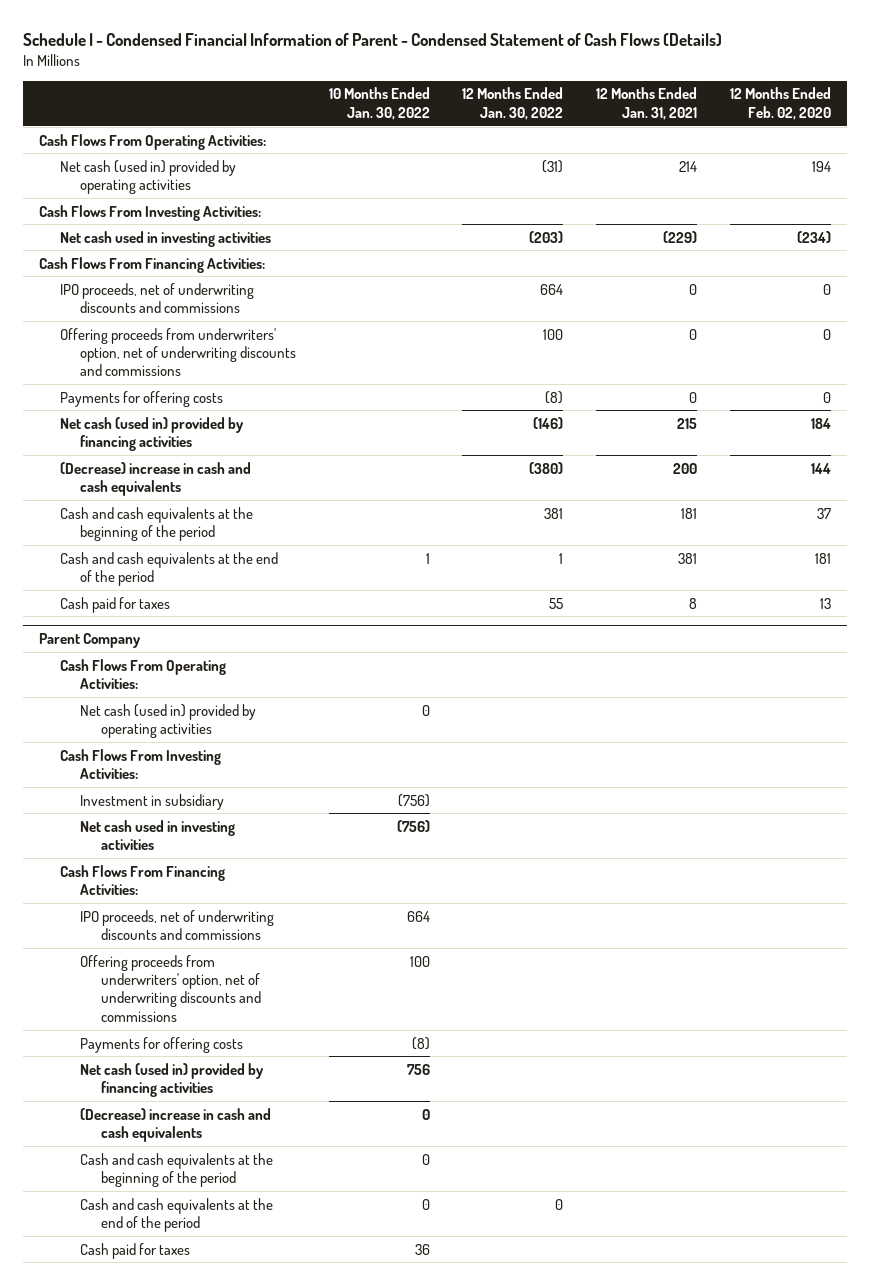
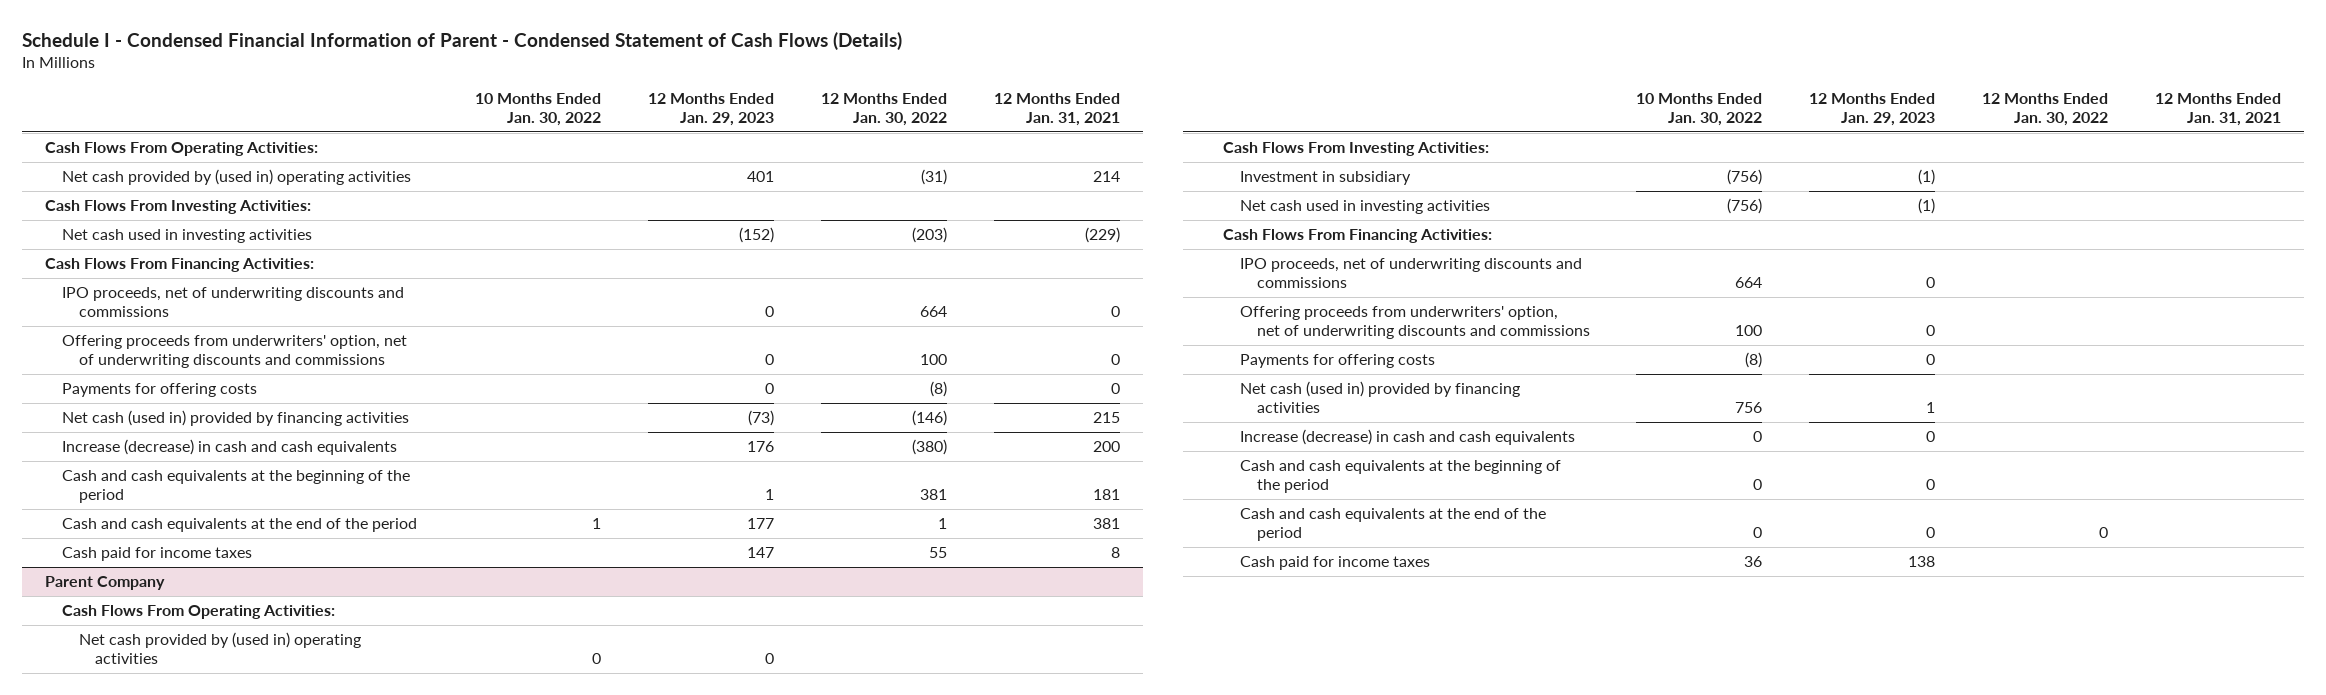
- | 10 Months Ended Jan. 30, 2022 | 12 Months Ended Jan. 30, 2022 | 12 Months Ended Jan. 31, 2021 | 12 Months Ended Feb. 02, 2020
+ | 10 Months Ended Jan. 30, 2022 | 12 Months Ended Jan. 29, 2023 | 12 Months Ended Jan. 30, 2022 | 12 Months Ended Jan. 31, 2021
- Net cash (used in) provided by operating activities | | (31) | 214 | 194
+ Net cash provided by (used in) operating activities | | 401 | (31) | 214
- (Decrease) increase in cash and cash equivalents | | (380) | 200 | 144
+ Increase (decrease) in cash and cash equivalents | | 176 | (380) | 200
- Cash paid for taxes | | 55 | 8 | 13
+ Cash paid for income taxes | | 147 | 55 | 8
@ Parent Company
- Net cash (used in) provided by operating activities | 0 | | |
+ Net cash provided by (used in) operating activities | 0 | 0 | |
- (Decrease) increase in cash and cash equivalents | 0 | | |
+ Increase (decrease) in cash and cash equivalents | 0 | 0 | |
- Cash paid for taxes | 36 | | |
+ Cash paid for income taxes | 36 | 138 | |

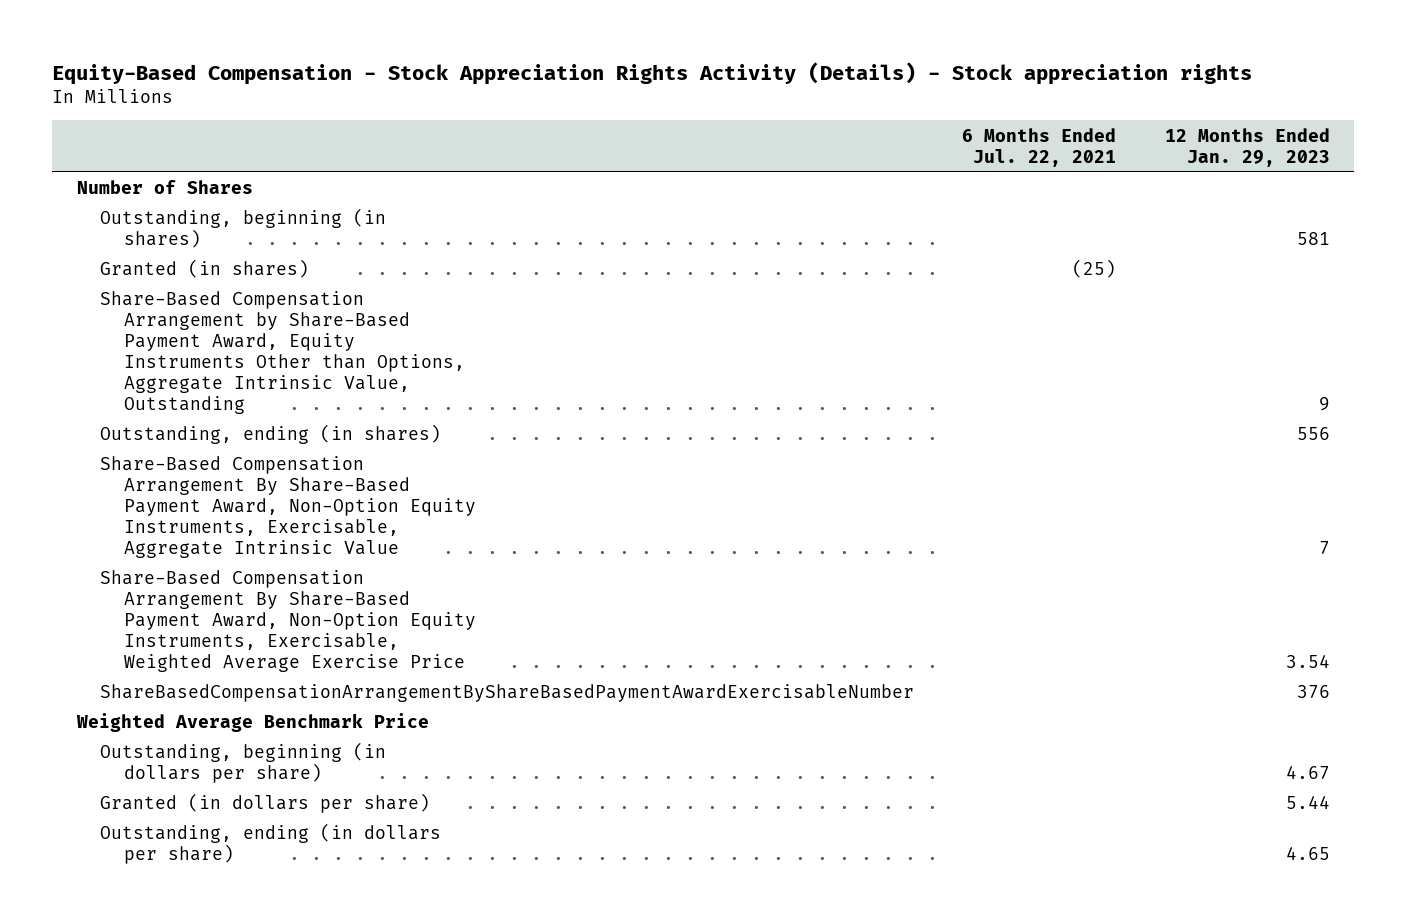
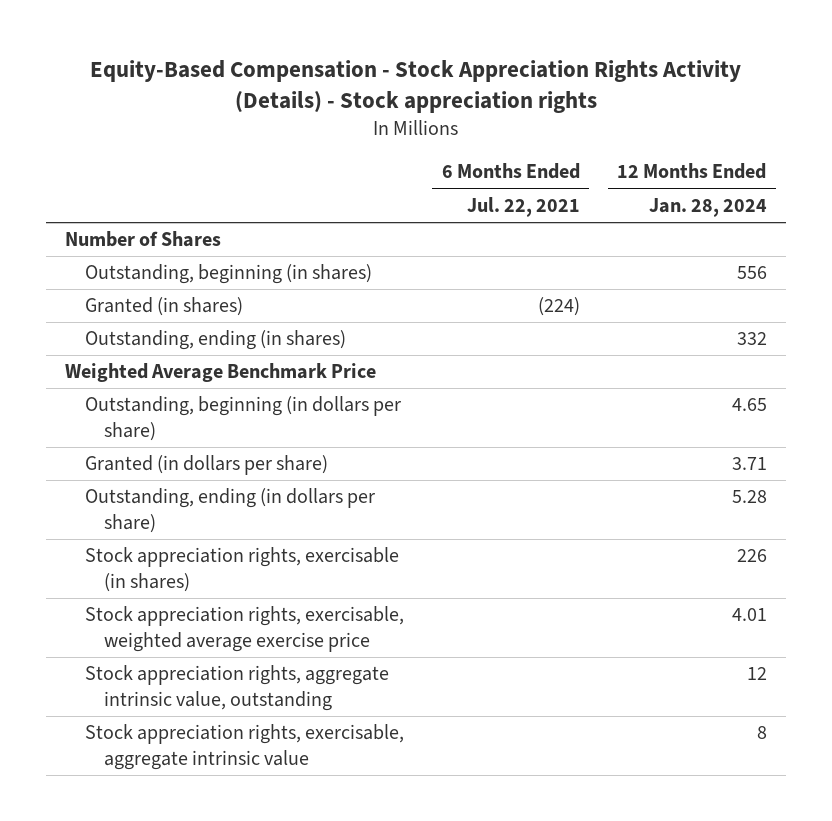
- | 6 Months Ended Jul. 22, 2021 | 12 Months Ended Jan. 29, 2023
+ | 6 Months Ended Jul. 22, 2021 | 12 Months Ended Jan. 28, 2024
- Granted (in shares) | (25) |
- Share-Based Compensation Arrangement by Share-Based Payment Award, Equity Instruments Other than Options, Aggregate Intrinsic Value, Outstanding | | 9
+ Granted (in shares) | (224) |
- Share-Based Compensation Arrangement By Share-Based Payment Award, Non-Option Equity Instruments, Exercisable, Aggregate Intrinsic Value | | 7
- Share-Based Compensation Arrangement By Share-Based Payment Award, Non-Option Equity Instruments, Exercisable, Weighted Average Exercise Price | | 3.54
- ShareBasedCompensationArrangementByShareBasedPaymentAwardExercisableNumber | | 376
+ Stock appreciation rights, exercisable (in shares) | | 226
+ Stock appreciation rights, exercisable, weighted average exercise price | | 4.01
+ Stock appreciation rights, aggregate intrinsic value, outstanding | | 12
+ Stock appreciation rights, exercisable, aggregate intrinsic value | | 8

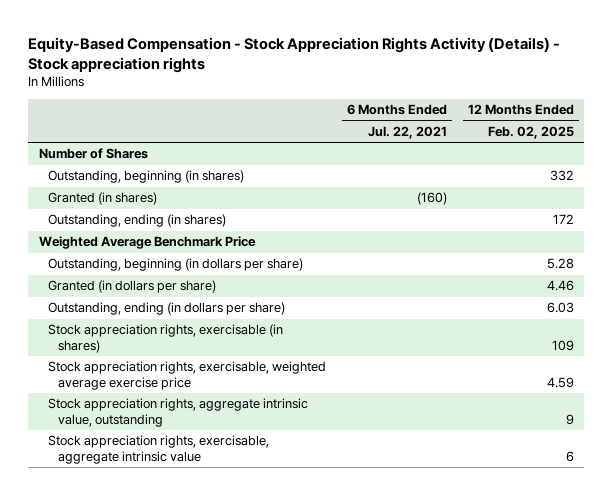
- | 6 Months Ended Jul. 22, 2021 | 12 Months Ended Jan. 28, 2024
+ | 6 Months Ended Jul. 22, 2021 | 12 Months Ended Feb. 02, 2025
- Granted (in shares) | (224) |
+ Granted (in shares) | (160) |

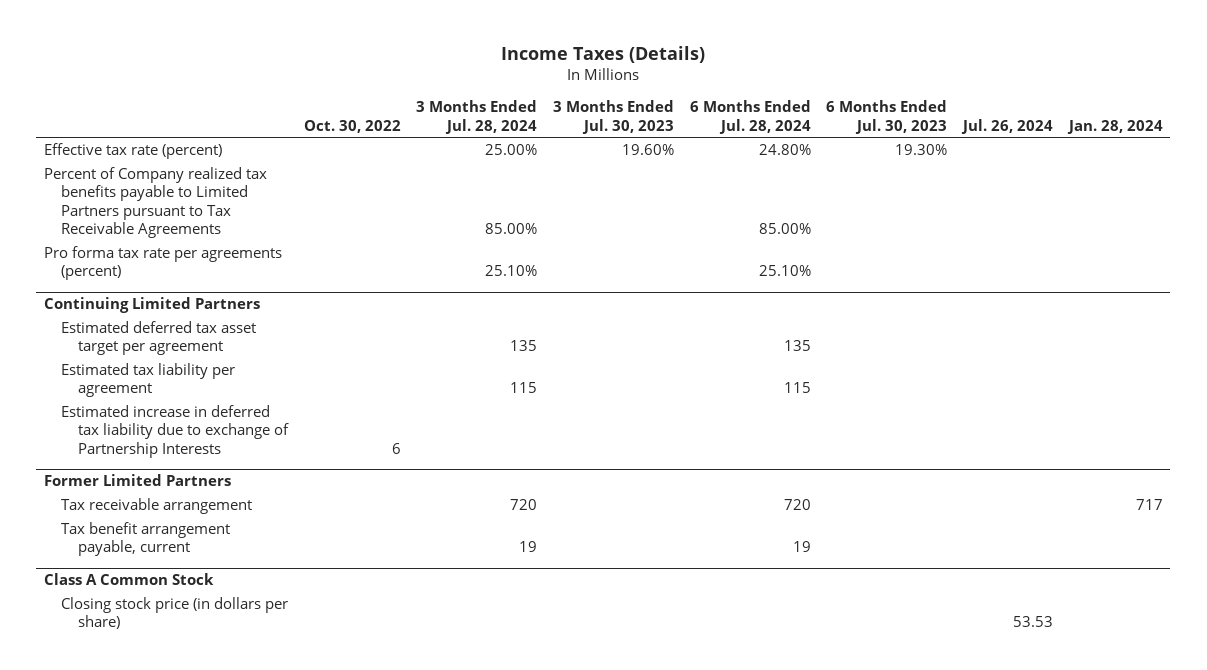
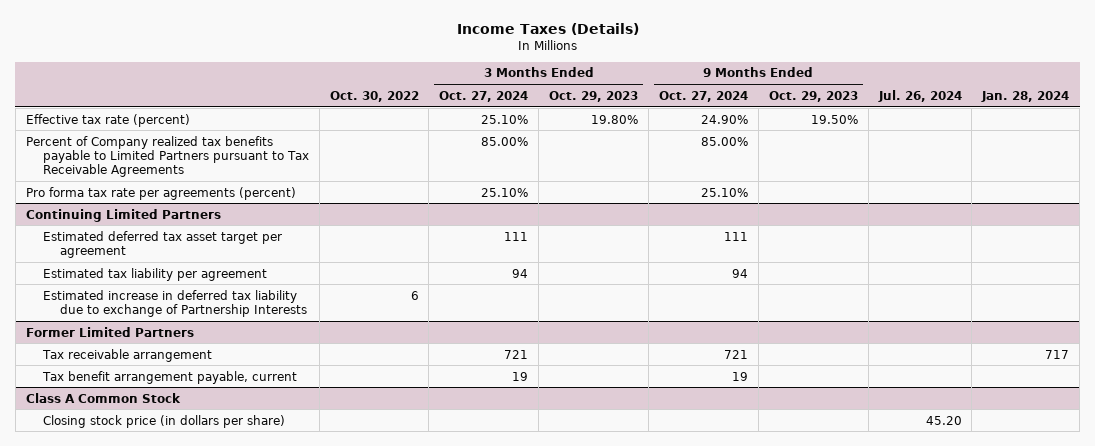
- | Oct. 30, 2022 | 3 Months Ended Jul. 28, 2024 | 3 Months Ended Jul. 30, 2023 | 6 Months Ended Jul. 28, 2024 | 6 Months Ended Jul. 30, 2023 | Jul. 26, 2024 | Jan. 28, 2024
+ | Oct. 30, 2022 | 3 Months Ended Oct. 27, 2024 | 3 Months Ended Oct. 29, 2023 | 9 Months Ended Oct. 27, 2024 | 9 Months Ended Oct. 29, 2023 | Jul. 26, 2024 | Jan. 28, 2024
@ Class A Common Stock
- Closing stock price (in dollars per share) | | | | | | 53.53 |
+ Closing stock price (in dollars per share) | | | | | | 45.20 |

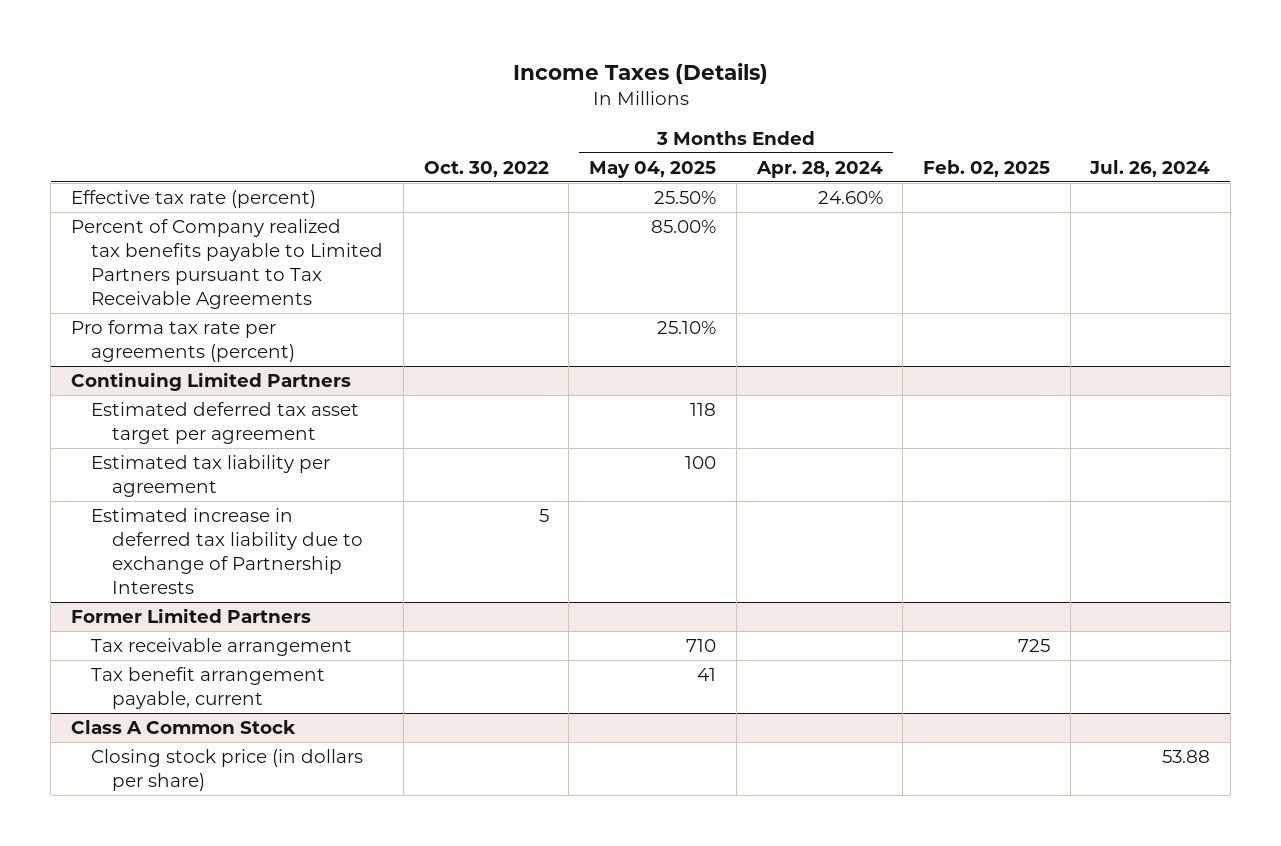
- | Oct. 30, 2022 | 3 Months Ended Oct. 27, 2024 | 3 Months Ended Oct. 29, 2023 | 9 Months Ended Oct. 27, 2024 | 9 Months Ended Oct. 29, 2023 | Jul. 26, 2024 | Jan. 28, 2024
+ | Oct. 30, 2022 | 3 Months Ended May 04, 2025 | 3 Months Ended Apr. 28, 2024 | Feb. 02, 2025 | Jul. 26, 2024
@ Continuing Limited Partners
- Estimated increase in deferred tax liability due to exchange of Partnership Interests | 6 | | | | | |
+ Estimated increase in deferred tax liability due to exchange of Partnership Interests | 5 | | | |
@ Class A Common Stock
- Closing stock price (in dollars per share) | | | | | | 45.20 |
+ Closing stock price (in dollars per share) | | | | | 53.88

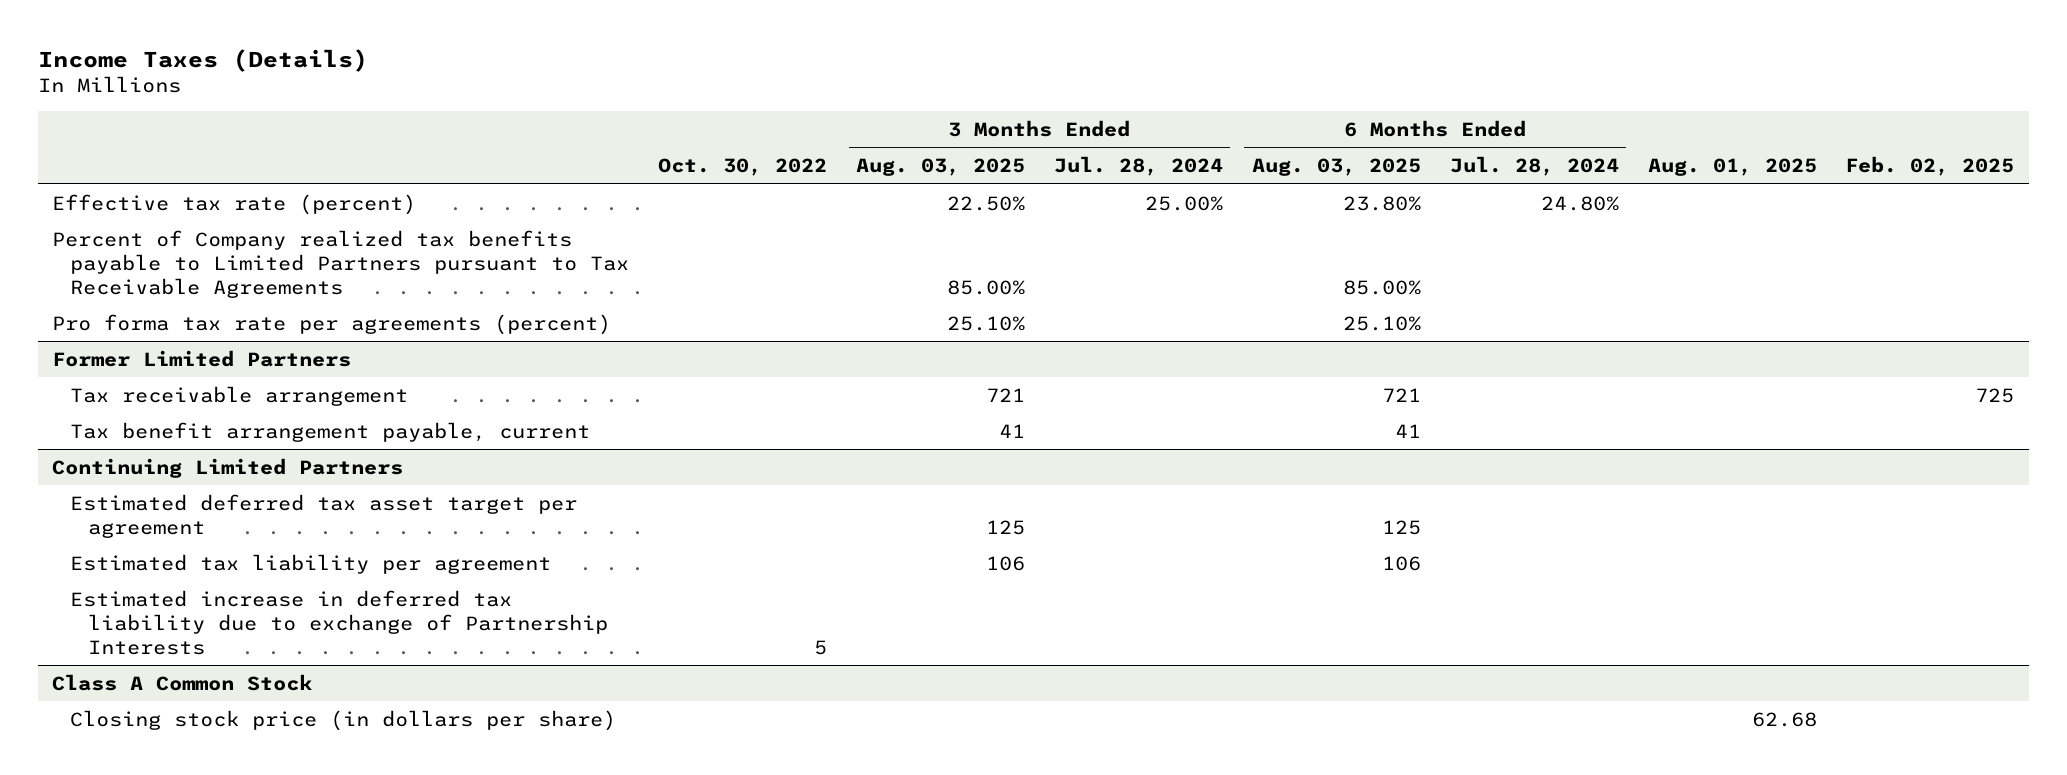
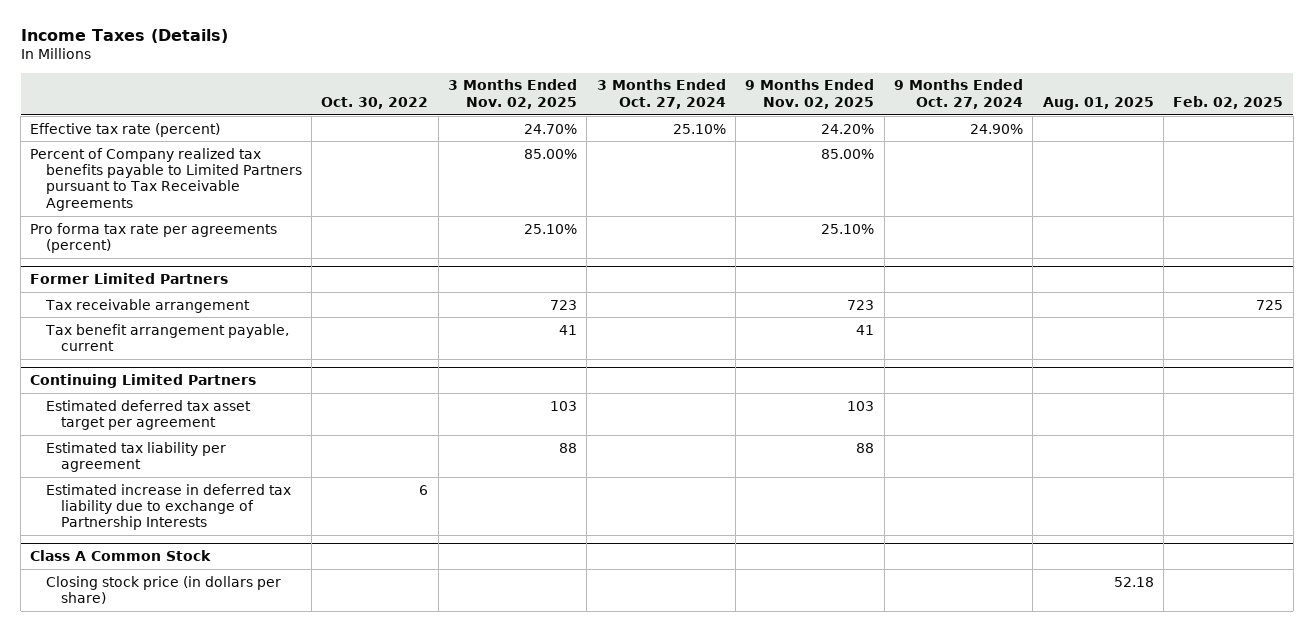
- | Oct. 30, 2022 | 3 Months Ended Aug. 03, 2025 | 3 Months Ended Jul. 28, 2024 | 6 Months Ended Aug. 03, 2025 | 6 Months Ended Jul. 28, 2024 | Aug. 01, 2025 | Feb. 02, 2025
+ | Oct. 30, 2022 | 3 Months Ended Nov. 02, 2025 | 3 Months Ended Oct. 27, 2024 | 9 Months Ended Nov. 02, 2025 | 9 Months Ended Oct. 27, 2024 | Aug. 01, 2025 | Feb. 02, 2025
@ Continuing Limited Partners
- Estimated increase in deferred tax liability due to exchange of Partnership Interests | 5 | | | | | |
+ Estimated increase in deferred tax liability due to exchange of Partnership Interests | 6 | | | | | |
@ Class A Common Stock
- Closing stock price (in dollars per share) | | | | | | 62.68 |
+ Closing stock price (in dollars per share) | | | | | | 52.18 |

